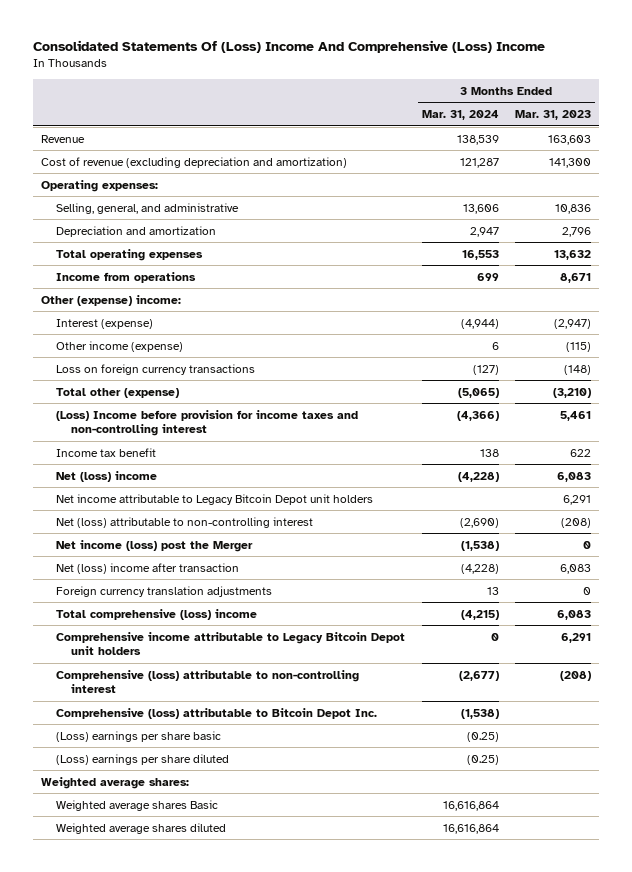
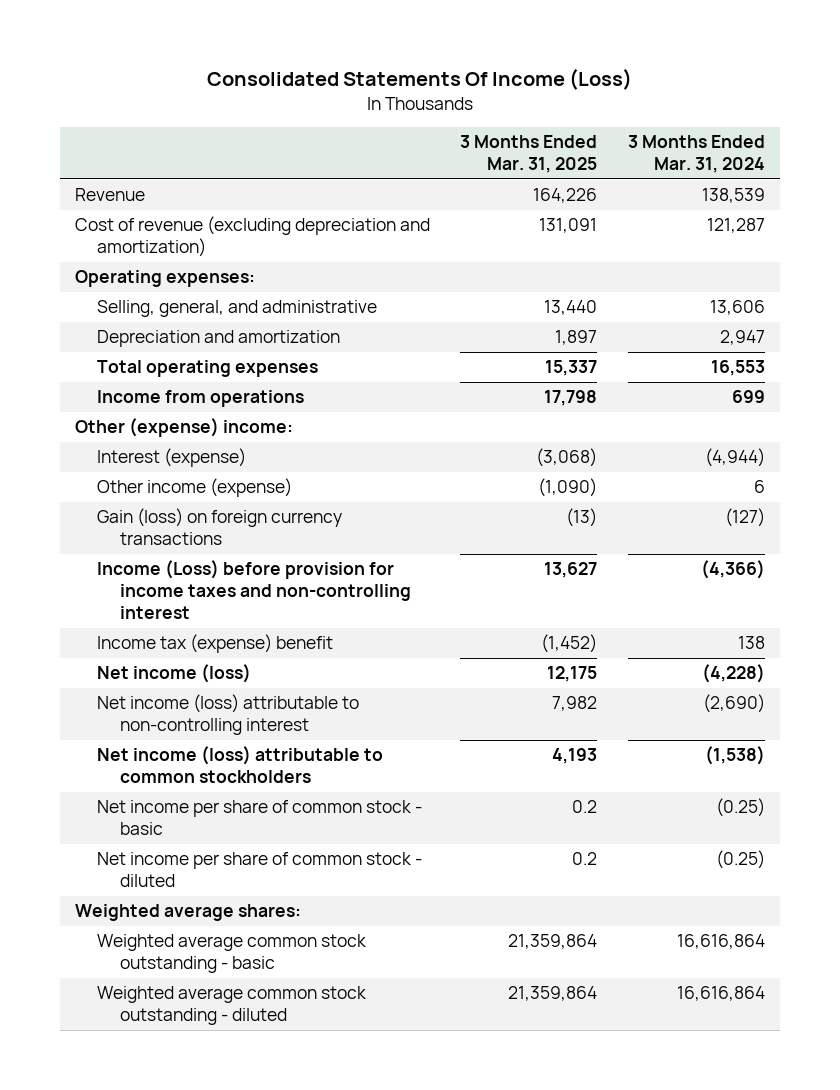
- Consolidated Statements Of (Loss) Income And Comprehensive (Loss) Income
+ Consolidated Statements Of Income (Loss)
- | 3 Months Ended Mar. 31, 2024 | 3 Months Ended Mar. 31, 2023
+ | 3 Months Ended Mar. 31, 2025 | 3 Months Ended Mar. 31, 2024
- Loss on foreign currency transactions | (127) | (148)
- Total other (expense) | (5,065) | (3,210)
- (Loss) Income before provision for income taxes and non-controlling interest | (4,366) | 5,461
- Income tax benefit | 138 | 622
- Net (loss) income | (4,228) | 6,083
- Net income attributable to Legacy Bitcoin Depot unit holders | | 6,291
- Net (loss) attributable to non-controlling interest | (2,690) | (208)
- Net income (loss) post the Merger | (1,538) | 0
- Net (loss) income after transaction | (4,228) | 6,083
- Foreign currency translation adjustments | 13 | 0
- Total comprehensive (loss) income | (4,215) | 6,083
- Comprehensive income attributable to Legacy Bitcoin Depot unit holders | 0 | 6,291
- Comprehensive (loss) attributable to non-controlling interest | (2,677) | (208)
- Comprehensive (loss) attributable to Bitcoin Depot Inc. | (1,538) |
- (Loss) earnings per share basic | (0.25) |
- (Loss) earnings per share diluted | (0.25) |
+ Gain (loss) on foreign currency transactions | (13) | (127)
+ Income (Loss) before provision for income taxes and non-controlling interest | 13,627 | (4,366)
+ Income tax (expense) benefit | (1,452) | 138
+ Net income (loss) | 12,175 | (4,228)
+ Net income (loss) attributable to non-controlling interest | 7,982 | (2,690)
+ Net income (loss) attributable to common stockholders | 4,193 | (1,538)
+ Net income per share of common stock - basic | 0.2 | (0.25)
+ Net income per share of common stock - diluted | 0.2 | (0.25)
- Weighted average shares Basic | 16,616,864 |
- Weighted average shares diluted | 16,616,864 |
+ Weighted average common stock outstanding - basic | 21,359,864 | 16,616,864
+ Weighted average common stock outstanding - diluted | 21,359,864 | 16,616,864

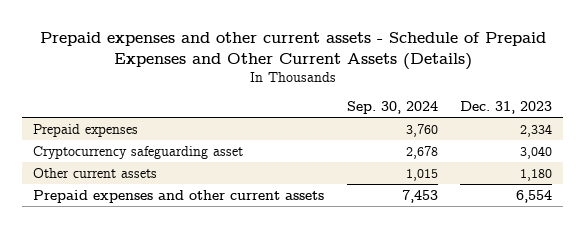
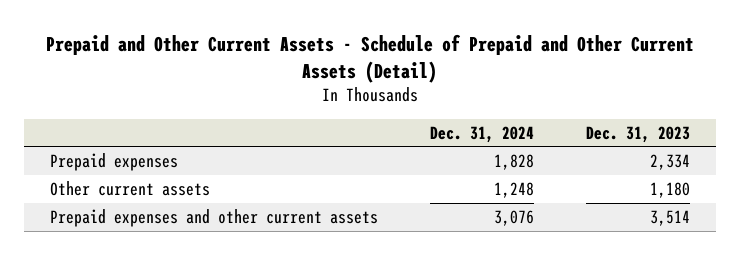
- Prepaid expenses and other current assets - Schedule of Prepaid Expenses and Other Current Assets (Details)
+ Prepaid and Other Current Assets - Schedule of Prepaid and Other Current Assets (Detail)
- | Sep. 30, 2024 | Dec. 31, 2023
+ | Dec. 31, 2024 | Dec. 31, 2023
- Cryptocurrency safeguarding asset | 2,678 | 3,040
- Prepaid expenses and other current assets | 7,453 | 6,554
+ Prepaid expenses and other current assets | 3,076 | 3,514

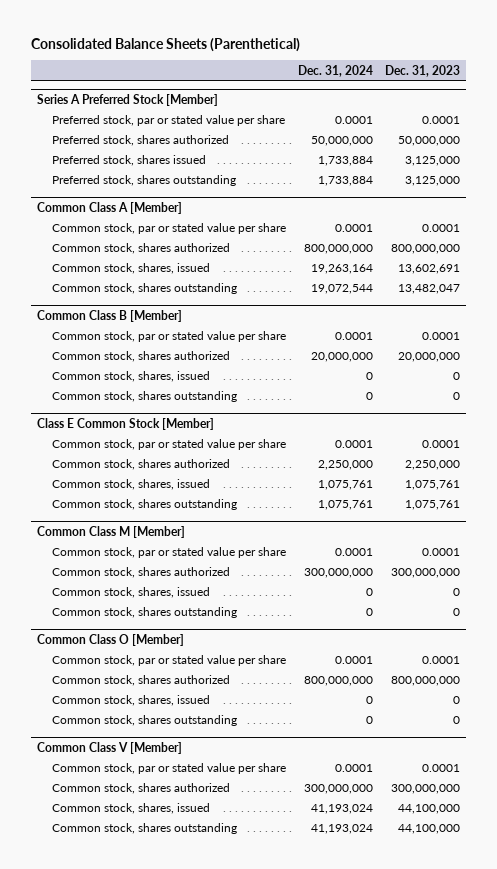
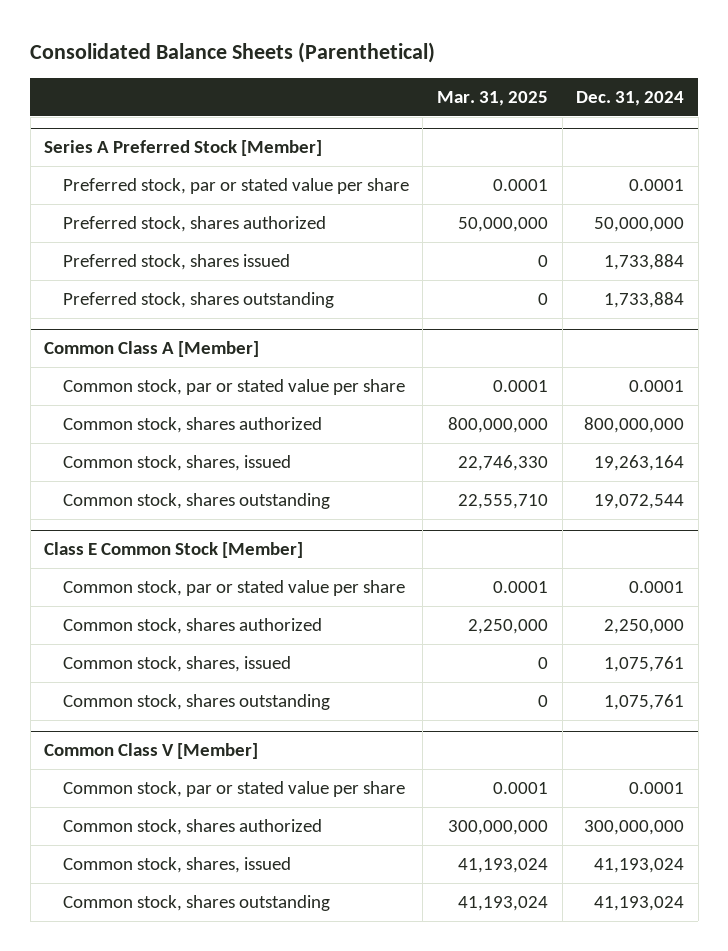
- | Dec. 31, 2024 | Dec. 31, 2023
+ | Mar. 31, 2025 | Dec. 31, 2024
- Common Class B [Member]
- Common stock, par or stated value per share | 0.0001 | 0.0001
- Common stock, shares authorized | 20,000,000 | 20,000,000
- Common stock, shares, issued | 0 | 0
- Common stock, shares outstanding | 0 | 0
- Common Class M [Member]
- Common stock, par or stated value per share | 0.0001 | 0.0001
- Common stock, shares authorized | 300,000,000 | 300,000,000
- Common stock, shares, issued | 0 | 0
- Common stock, shares outstanding | 0 | 0
- Common Class O [Member]
- Common stock, par or stated value per share | 0.0001 | 0.0001
- Common stock, shares authorized | 800,000,000 | 800,000,000
- Common stock, shares, issued | 0 | 0
- Common stock, shares outstanding | 0 | 0

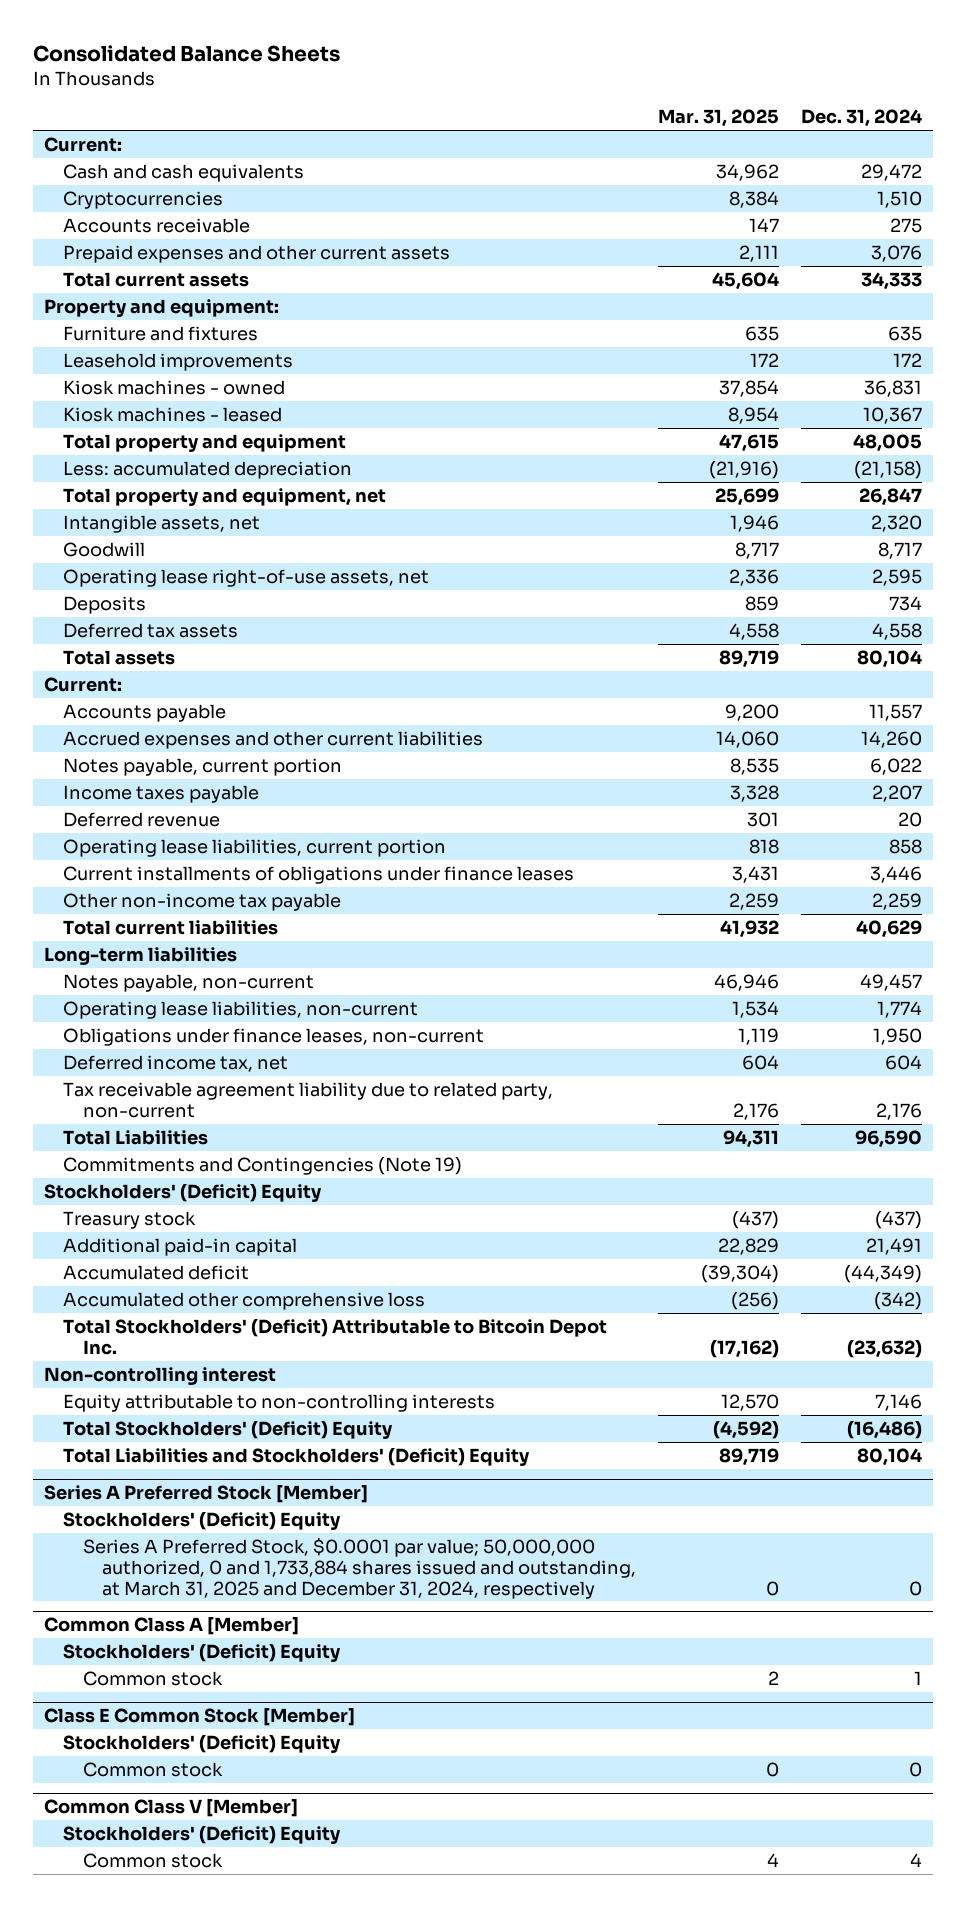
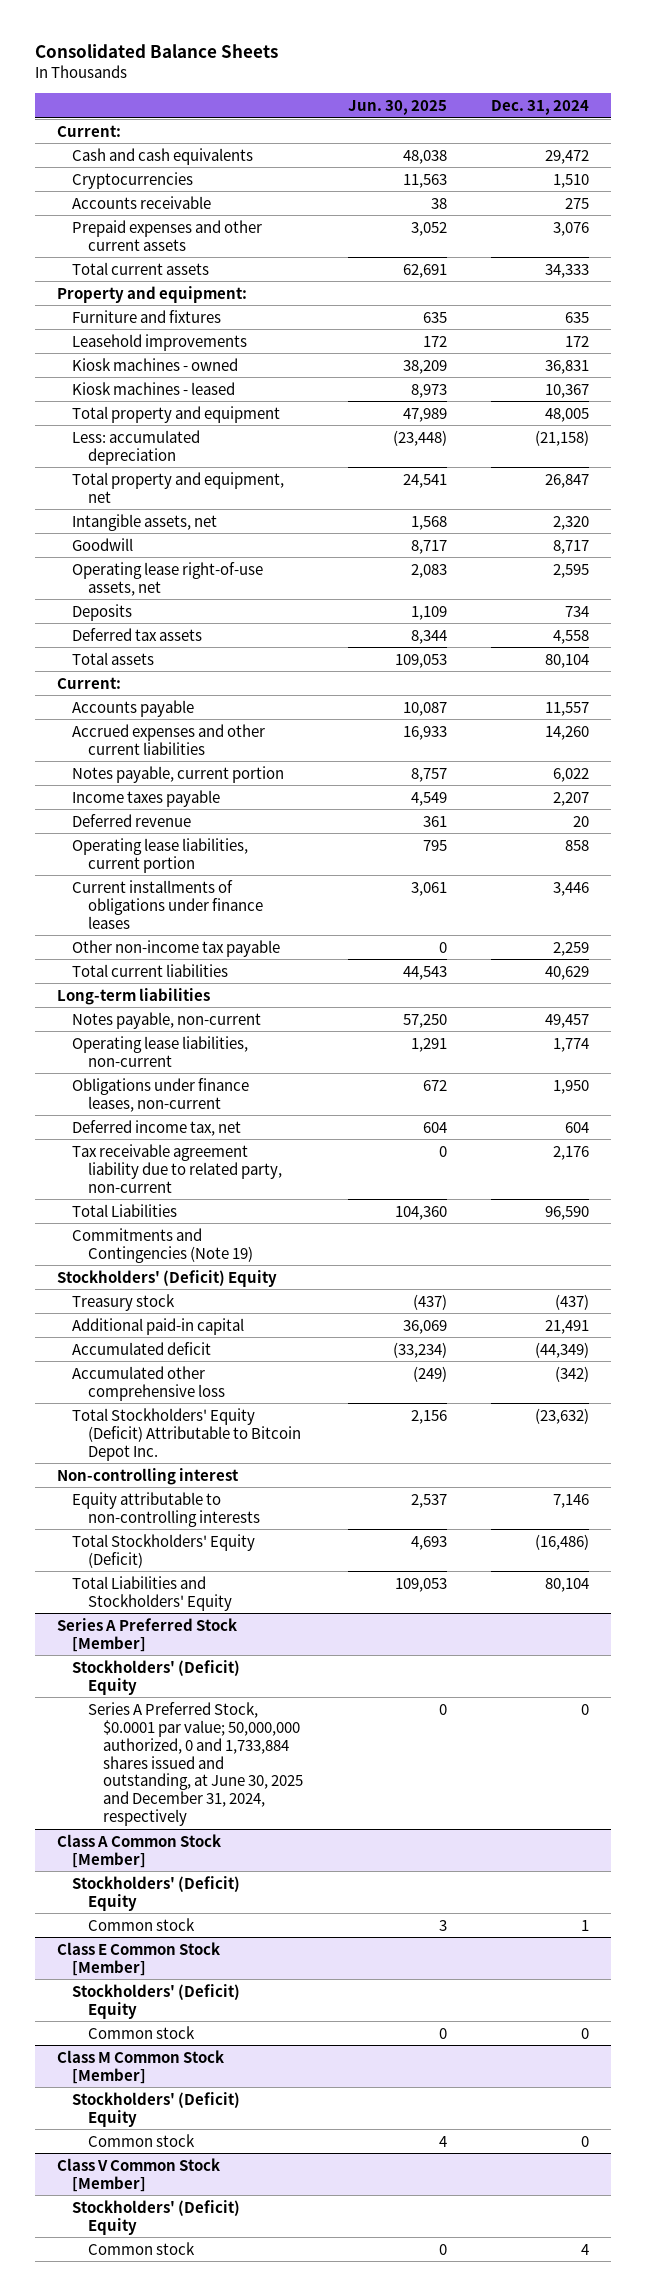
- | Mar. 31, 2025 | Dec. 31, 2024
+ | Jun. 30, 2025 | Dec. 31, 2024
- Total Stockholders' (Deficit) Attributable to Bitcoin Depot Inc. | (17,162) | (23,632)
+ Total Stockholders' Equity (Deficit) Attributable to Bitcoin Depot Inc. | 2,156 | (23,632)
- Total Stockholders' (Deficit) Equity | (4,592) | (16,486)
- Total Liabilities and Stockholders' (Deficit) Equity | 89,719 | 80,104
+ Total Stockholders' Equity (Deficit) | 4,693 | (16,486)
+ Total Liabilities and Stockholders' Equity | 109,053 | 80,104
@ Series A Preferred Stock [Member]
- Series A Preferred Stock, $0.0001 par value; 50,000,000 authorized, 0 and 1,733,884 shares issued and outstanding, at March 31, 2025 and December 31, 2024, respectively | 0 | 0
- Common Class A [Member]
@ Series A Preferred Stock [Member]
+ Series A Preferred Stock, $0.0001 par value; 50,000,000 authorized, 0 and 1,733,884 shares issued and outstanding, at June 30, 2025 and December 31, 2024, respectively | 0 | 0
+ Class A Common Stock [Member]
- Common Class V [Member]
+ Class M Common Stock [Member]
+ Common stock | 4 | 0
+ Class V Common Stock [Member]
+ Stockholders' (Deficit) Equity

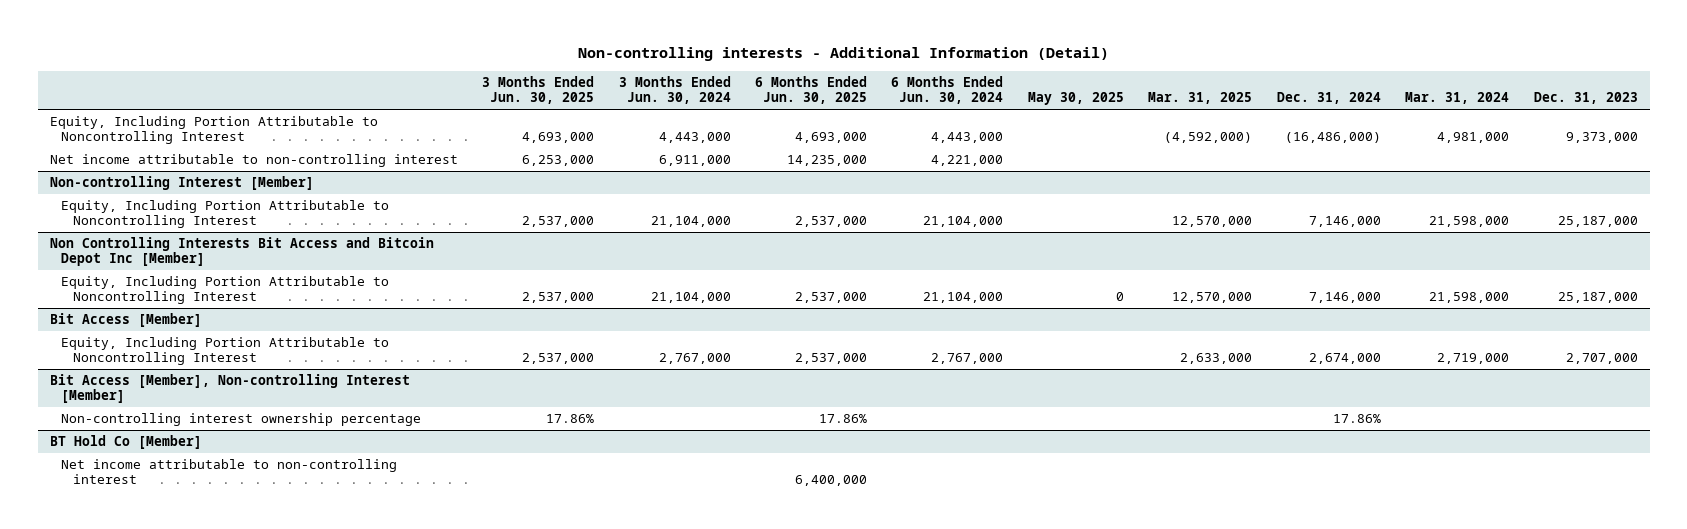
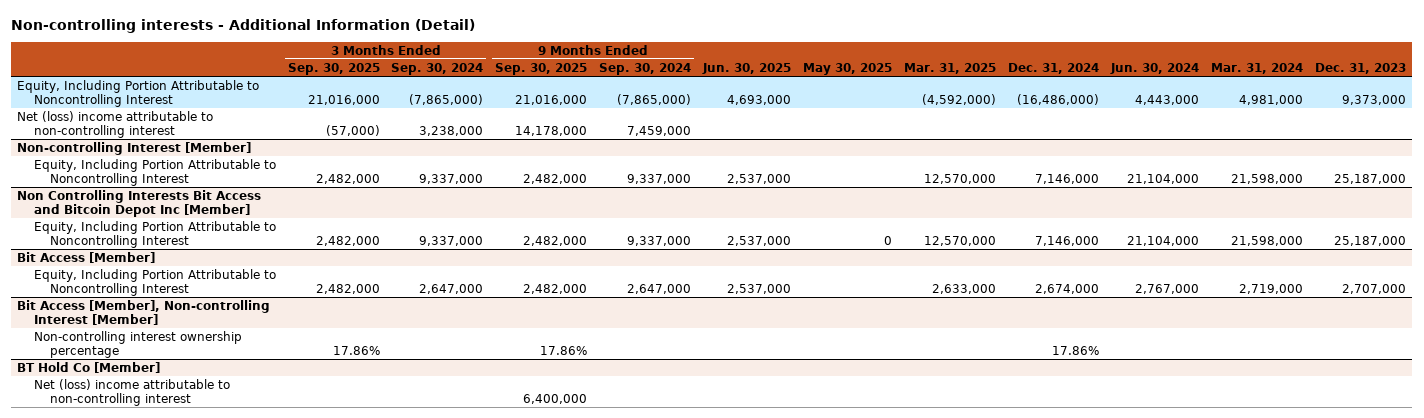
- | 3 Months Ended Jun. 30, 2025 | 3 Months Ended Jun. 30, 2024 | 6 Months Ended Jun. 30, 2025 | 6 Months Ended Jun. 30, 2024 | May 30, 2025 | Mar. 31, 2025 | Dec. 31, 2024 | Mar. 31, 2024 | Dec. 31, 2023
+ | 3 Months Ended Sep. 30, 2025 | 3 Months Ended Sep. 30, 2024 | 9 Months Ended Sep. 30, 2025 | 9 Months Ended Sep. 30, 2024 | Jun. 30, 2025 | May 30, 2025 | Mar. 31, 2025 | Dec. 31, 2024 | Jun. 30, 2024 | Mar. 31, 2024 | Dec. 31, 2023
- Net income attributable to non-controlling interest | 6,253,000 | 6,911,000 | 14,235,000 | 4,221,000 | | | | |
+ Net (loss) income attributable to non-controlling interest | (57,000) | 3,238,000 | 14,178,000 | 7,459,000 | | | | | | |
@ BT Hold Co [Member]
- Net income attributable to non-controlling interest | | | 6,400,000 | | | | | |
+ Net (loss) income attributable to non-controlling interest | | | 6,400,000 | | | | | | | |

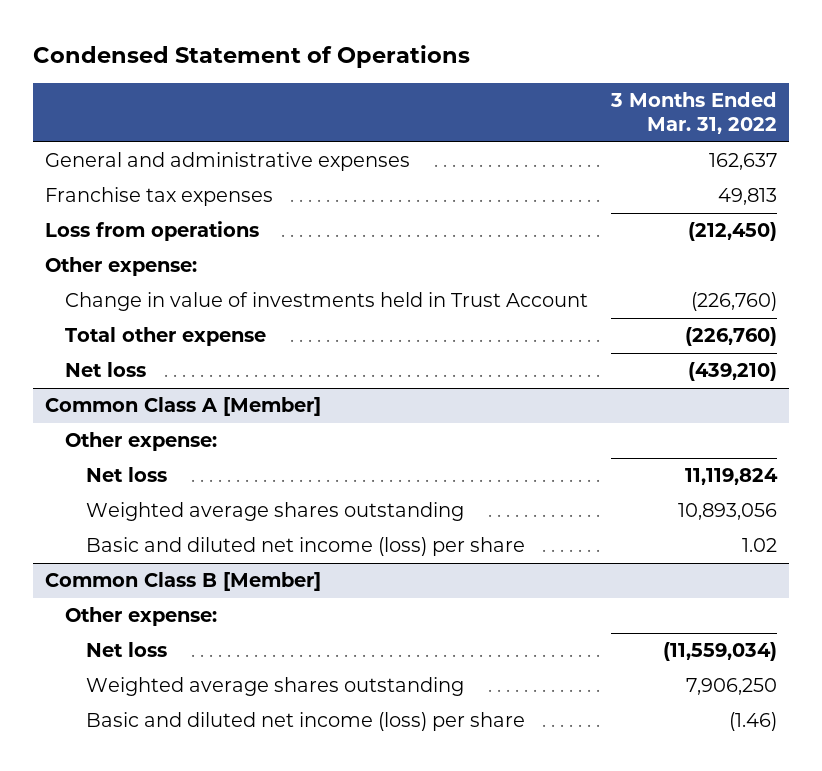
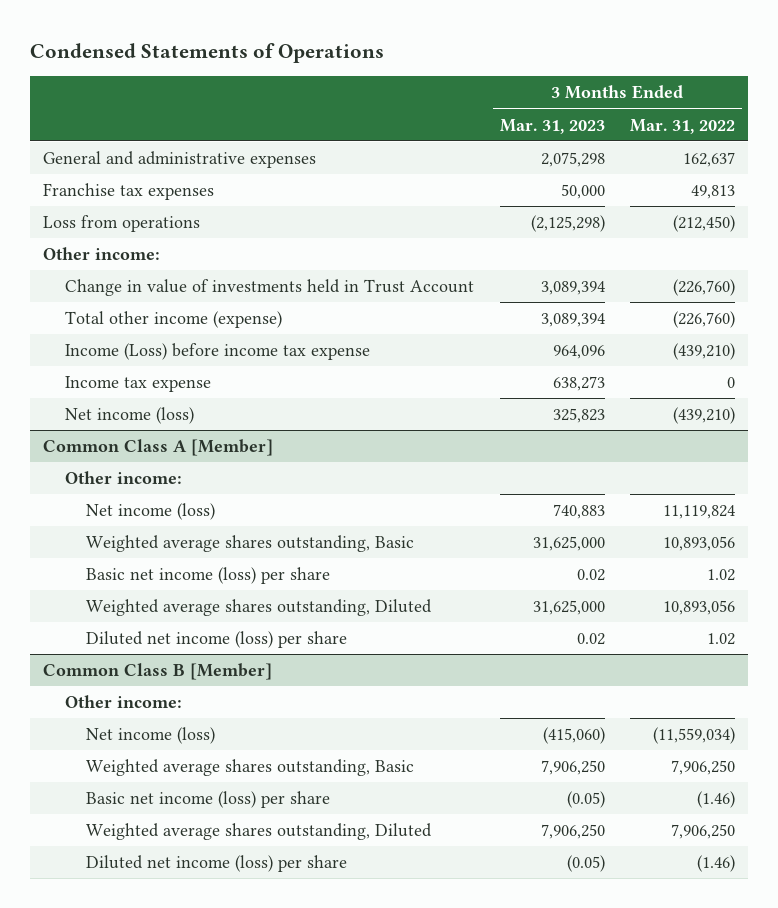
- Condensed Statement of Operations
+ Condensed Statements of Operations
- | 3 Months Ended Mar. 31, 2022
+ | 3 Months Ended Mar. 31, 2023 | 3 Months Ended Mar. 31, 2022
- Other expense:
+ Other income:
- Total other expense | (226,760)
- Net loss | (439,210)
+ Total other income (expense) | 3,089,394 | (226,760)
+ Income (Loss) before income tax expense | 964,096 | (439,210)
+ Income tax expense | 638,273 | 0
+ Net income (loss) | 325,823 | (439,210)
@ Common Class A [Member]
- Other expense:
- Net loss | 11,119,824
- Weighted average shares outstanding | 10,893,056
- Basic and diluted net income (loss) per share | 1.02
+ Other income:
+ Net income (loss) | 740,883 | 11,119,824
+ Weighted average shares outstanding, Basic | 31,625,000 | 10,893,056
+ Basic net income (loss) per share | 0.02 | 1.02
+ Weighted average shares outstanding, Diluted | 31,625,000 | 10,893,056
+ Diluted net income (loss) per share | 0.02 | 1.02
@ Common Class B [Member]
- Other expense:
- Net loss | (11,559,034)
- Weighted average shares outstanding | 7,906,250
- Basic and diluted net income (loss) per share | (1.46)
+ Other income:
+ Net income (loss) | (415,060) | (11,559,034)
+ Weighted average shares outstanding, Basic | 7,906,250 | 7,906,250
+ Basic net income (loss) per share | (0.05) | (1.46)
+ Weighted average shares outstanding, Diluted | 7,906,250 | 7,906,250
+ Diluted net income (loss) per share | (0.05) | (1.46)

